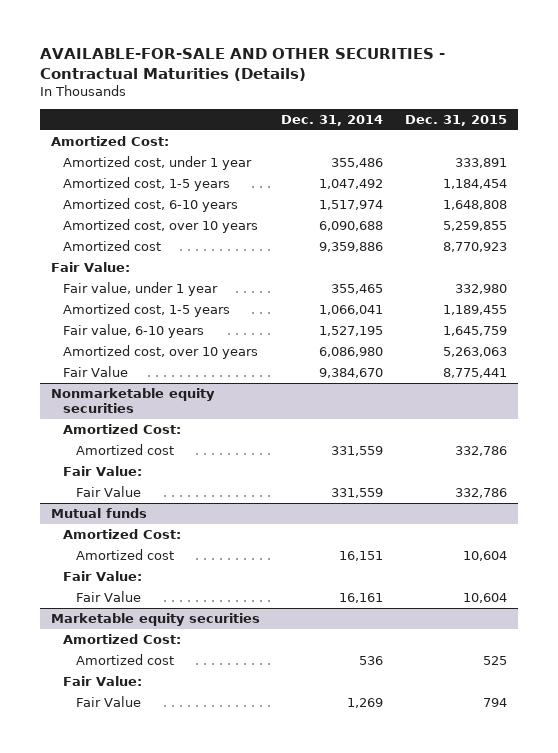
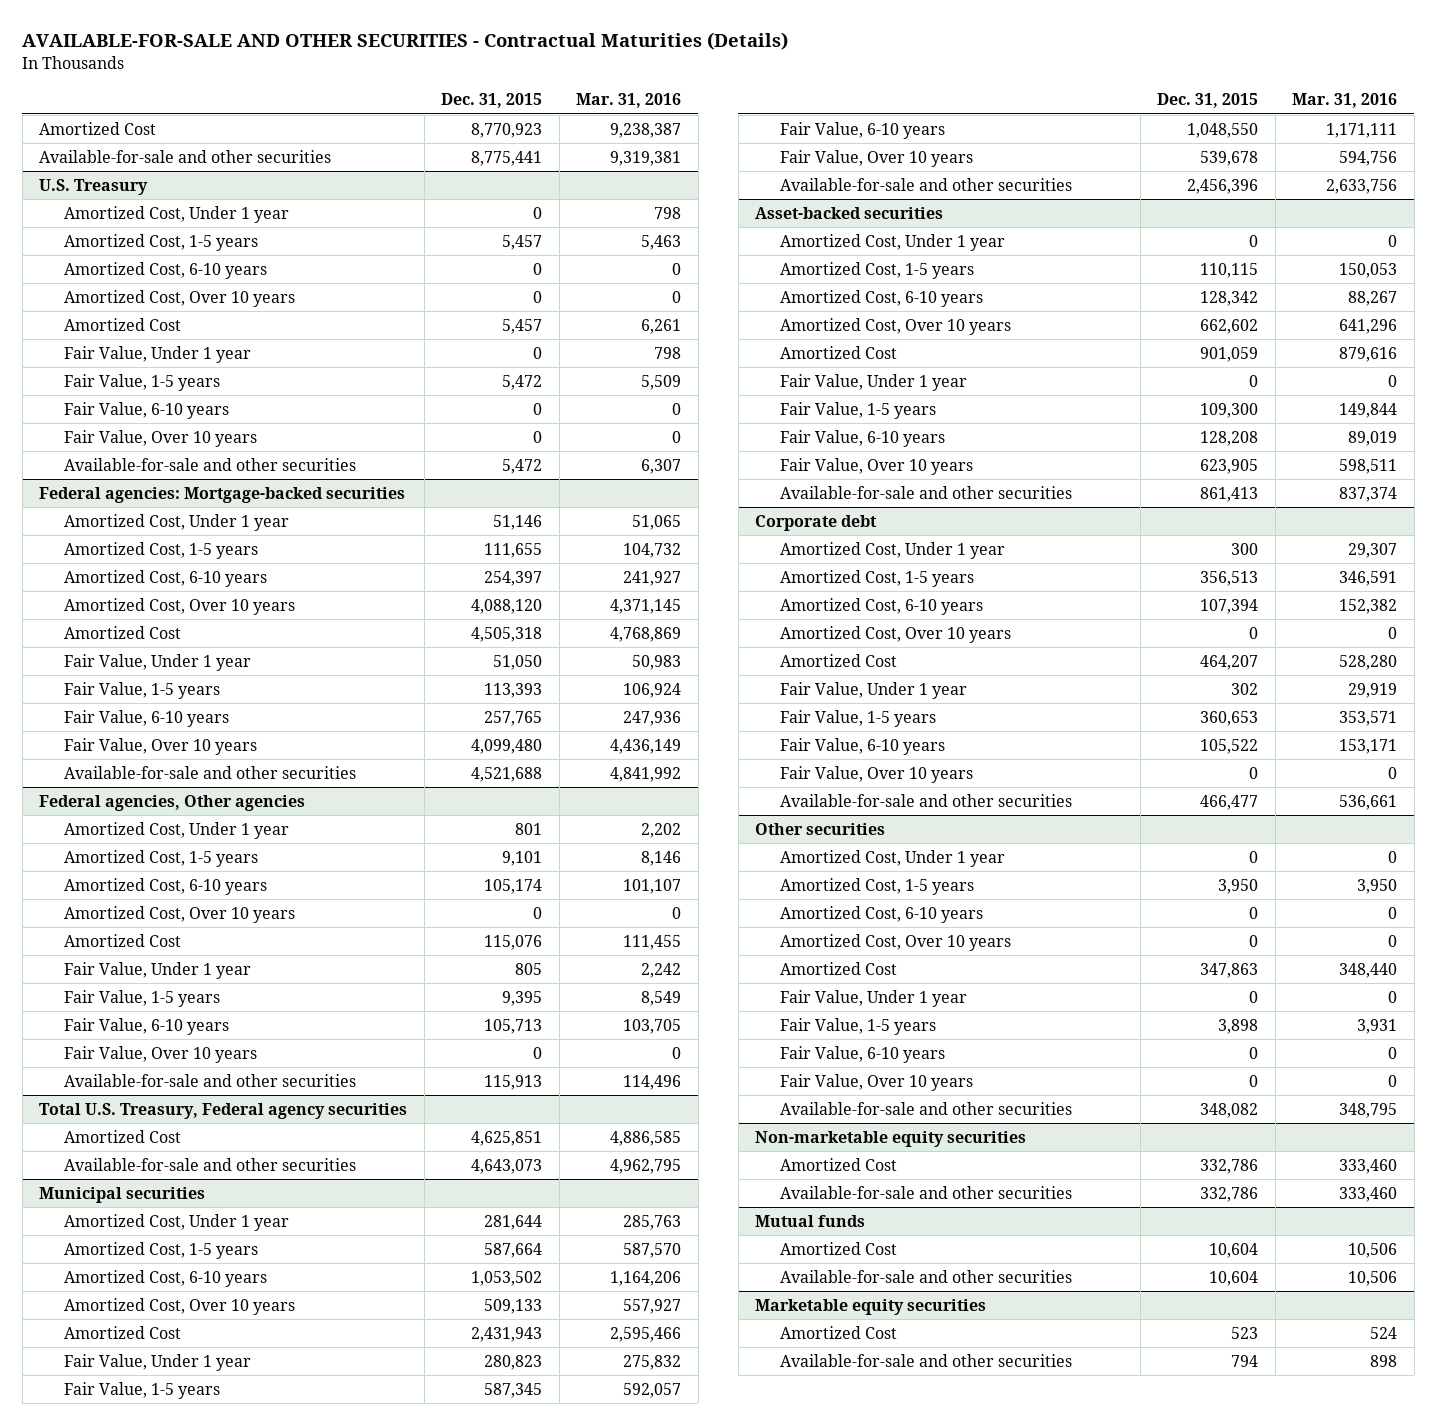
- | Dec. 31, 2014 | Dec. 31, 2015
+ | Dec. 31, 2015 | Mar. 31, 2016
- Amortized Cost:
- Amortized cost, under 1 year | 355,486 | 333,891
- Amortized cost, 1-5 years | 1,047,492 | 1,184,454
- Amortized cost, 6-10 years | 1,517,974 | 1,648,808
- Amortized cost, over 10 years | 6,090,688 | 5,259,855
- Amortized cost | 9,359,886 | 8,770,923
- Fair Value:
- Fair value, under 1 year | 355,465 | 332,980
- Amortized cost, 1-5 years | 1,066,041 | 1,189,455
- Fair value, 6-10 years | 1,527,195 | 1,645,759
- Amortized cost, over 10 years | 6,086,980 | 5,263,063
- Fair Value | 9,384,670 | 8,775,441
- Nonmarketable equity securities
- Amortized Cost:
- Amortized cost | 331,559 | 332,786
- Fair Value:
- Fair Value | 331,559 | 332,786
+ Amortized Cost | 8,770,923 | 9,238,387
+ Available-for-sale and other securities | 8,775,441 | 9,319,381
+ U.S. Treasury
+ Amortized Cost, Under 1 year | 0 | 798
+ Amortized Cost, 1-5 years | 5,457 | 5,463
+ Amortized Cost, 6-10 years | 0 | 0
+ Amortized Cost, Over 10 years | 0 | 0
+ Amortized Cost | 5,457 | 6,261
+ Fair Value, Under 1 year | 0 | 798
+ Fair Value, 1-5 years | 5,472 | 5,509
+ Fair Value, 6-10 years | 0 | 0
+ Fair Value, Over 10 years | 0 | 0
+ Available-for-sale and other securities | 5,472 | 6,307
+ Federal agencies: Mortgage-backed securities
+ Amortized Cost, Under 1 year | 51,146 | 51,065
+ Amortized Cost, 1-5 years | 111,655 | 104,732
+ Amortized Cost, 6-10 years | 254,397 | 241,927
+ Amortized Cost, Over 10 years | 4,088,120 | 4,371,145
+ Amortized Cost | 4,505,318 | 4,768,869
+ Fair Value, Under 1 year | 51,050 | 50,983
+ Fair Value, 1-5 years | 113,393 | 106,924
+ Fair Value, 6-10 years | 257,765 | 247,936
+ Fair Value, Over 10 years | 4,099,480 | 4,436,149
+ Available-for-sale and other securities | 4,521,688 | 4,841,992
+ Federal agencies, Other agencies
+ Amortized Cost, Under 1 year | 801 | 2,202
+ Amortized Cost, 1-5 years | 9,101 | 8,146
+ Amortized Cost, 6-10 years | 105,174 | 101,107
+ Amortized Cost, Over 10 years | 0 | 0
+ Amortized Cost | 115,076 | 111,455
+ Fair Value, Under 1 year | 805 | 2,242
+ Fair Value, 1-5 years | 9,395 | 8,549
+ Fair Value, 6-10 years | 105,713 | 103,705
+ Fair Value, Over 10 years | 0 | 0
+ Available-for-sale and other securities | 115,913 | 114,496
+ Total U.S. Treasury, Federal agency securities
+ Amortized Cost | 4,625,851 | 4,886,585
+ Available-for-sale and other securities | 4,643,073 | 4,962,795
+ Municipal securities
+ Amortized Cost, Under 1 year | 281,644 | 285,763
+ Amortized Cost, 1-5 years | 587,664 | 587,570
+ Amortized Cost, 6-10 years | 1,053,502 | 1,164,206
+ Amortized Cost, Over 10 years | 509,133 | 557,927
+ Amortized Cost | 2,431,943 | 2,595,466
+ Fair Value, Under 1 year | 280,823 | 275,832
+ Fair Value, 1-5 years | 587,345 | 592,057
+ Fair Value, 6-10 years | 1,048,550 | 1,171,111
+ Fair Value, Over 10 years | 539,678 | 594,756
+ Available-for-sale and other securities | 2,456,396 | 2,633,756
+ Asset-backed securities
+ Amortized Cost, Under 1 year | 0 | 0
+ Amortized Cost, 1-5 years | 110,115 | 150,053
+ Amortized Cost, 6-10 years | 128,342 | 88,267
+ Amortized Cost, Over 10 years | 662,602 | 641,296
+ Amortized Cost | 901,059 | 879,616
+ Fair Value, Under 1 year | 0 | 0
+ Fair Value, 1-5 years | 109,300 | 149,844
+ Fair Value, 6-10 years | 128,208 | 89,019
+ Fair Value, Over 10 years | 623,905 | 598,511
+ Available-for-sale and other securities | 861,413 | 837,374
+ Corporate debt
+ Amortized Cost, Under 1 year | 300 | 29,307
+ Amortized Cost, 1-5 years | 356,513 | 346,591
+ Amortized Cost, 6-10 years | 107,394 | 152,382
+ Amortized Cost, Over 10 years | 0 | 0
+ Amortized Cost | 464,207 | 528,280
+ Fair Value, Under 1 year | 302 | 29,919
+ Fair Value, 1-5 years | 360,653 | 353,571
+ Fair Value, 6-10 years | 105,522 | 153,171
+ Fair Value, Over 10 years | 0 | 0
+ Available-for-sale and other securities | 466,477 | 536,661
+ Other securities
+ Amortized Cost, Under 1 year | 0 | 0
+ Amortized Cost, 1-5 years | 3,950 | 3,950
+ Amortized Cost, 6-10 years | 0 | 0
+ Amortized Cost, Over 10 years | 0 | 0
+ Amortized Cost | 347,863 | 348,440
+ Fair Value, Under 1 year | 0 | 0
+ Fair Value, 1-5 years | 3,898 | 3,931
+ Fair Value, 6-10 years | 0 | 0
+ Fair Value, Over 10 years | 0 | 0
+ Available-for-sale and other securities | 348,082 | 348,795
+ Non-marketable equity securities
+ Amortized Cost | 332,786 | 333,460
+ Available-for-sale and other securities | 332,786 | 333,460
@ Mutual funds
- Amortized Cost:
- Amortized cost | 16,151 | 10,604
- Fair Value:
- Fair Value | 16,161 | 10,604
+ Amortized Cost | 10,604 | 10,506
+ Available-for-sale and other securities | 10,604 | 10,506
@ Marketable equity securities
- Amortized Cost:
- Amortized cost | 536 | 525
- Fair Value:
- Fair Value | 1,269 | 794
+ Amortized Cost | 523 | 524
+ Available-for-sale and other securities | 794 | 898

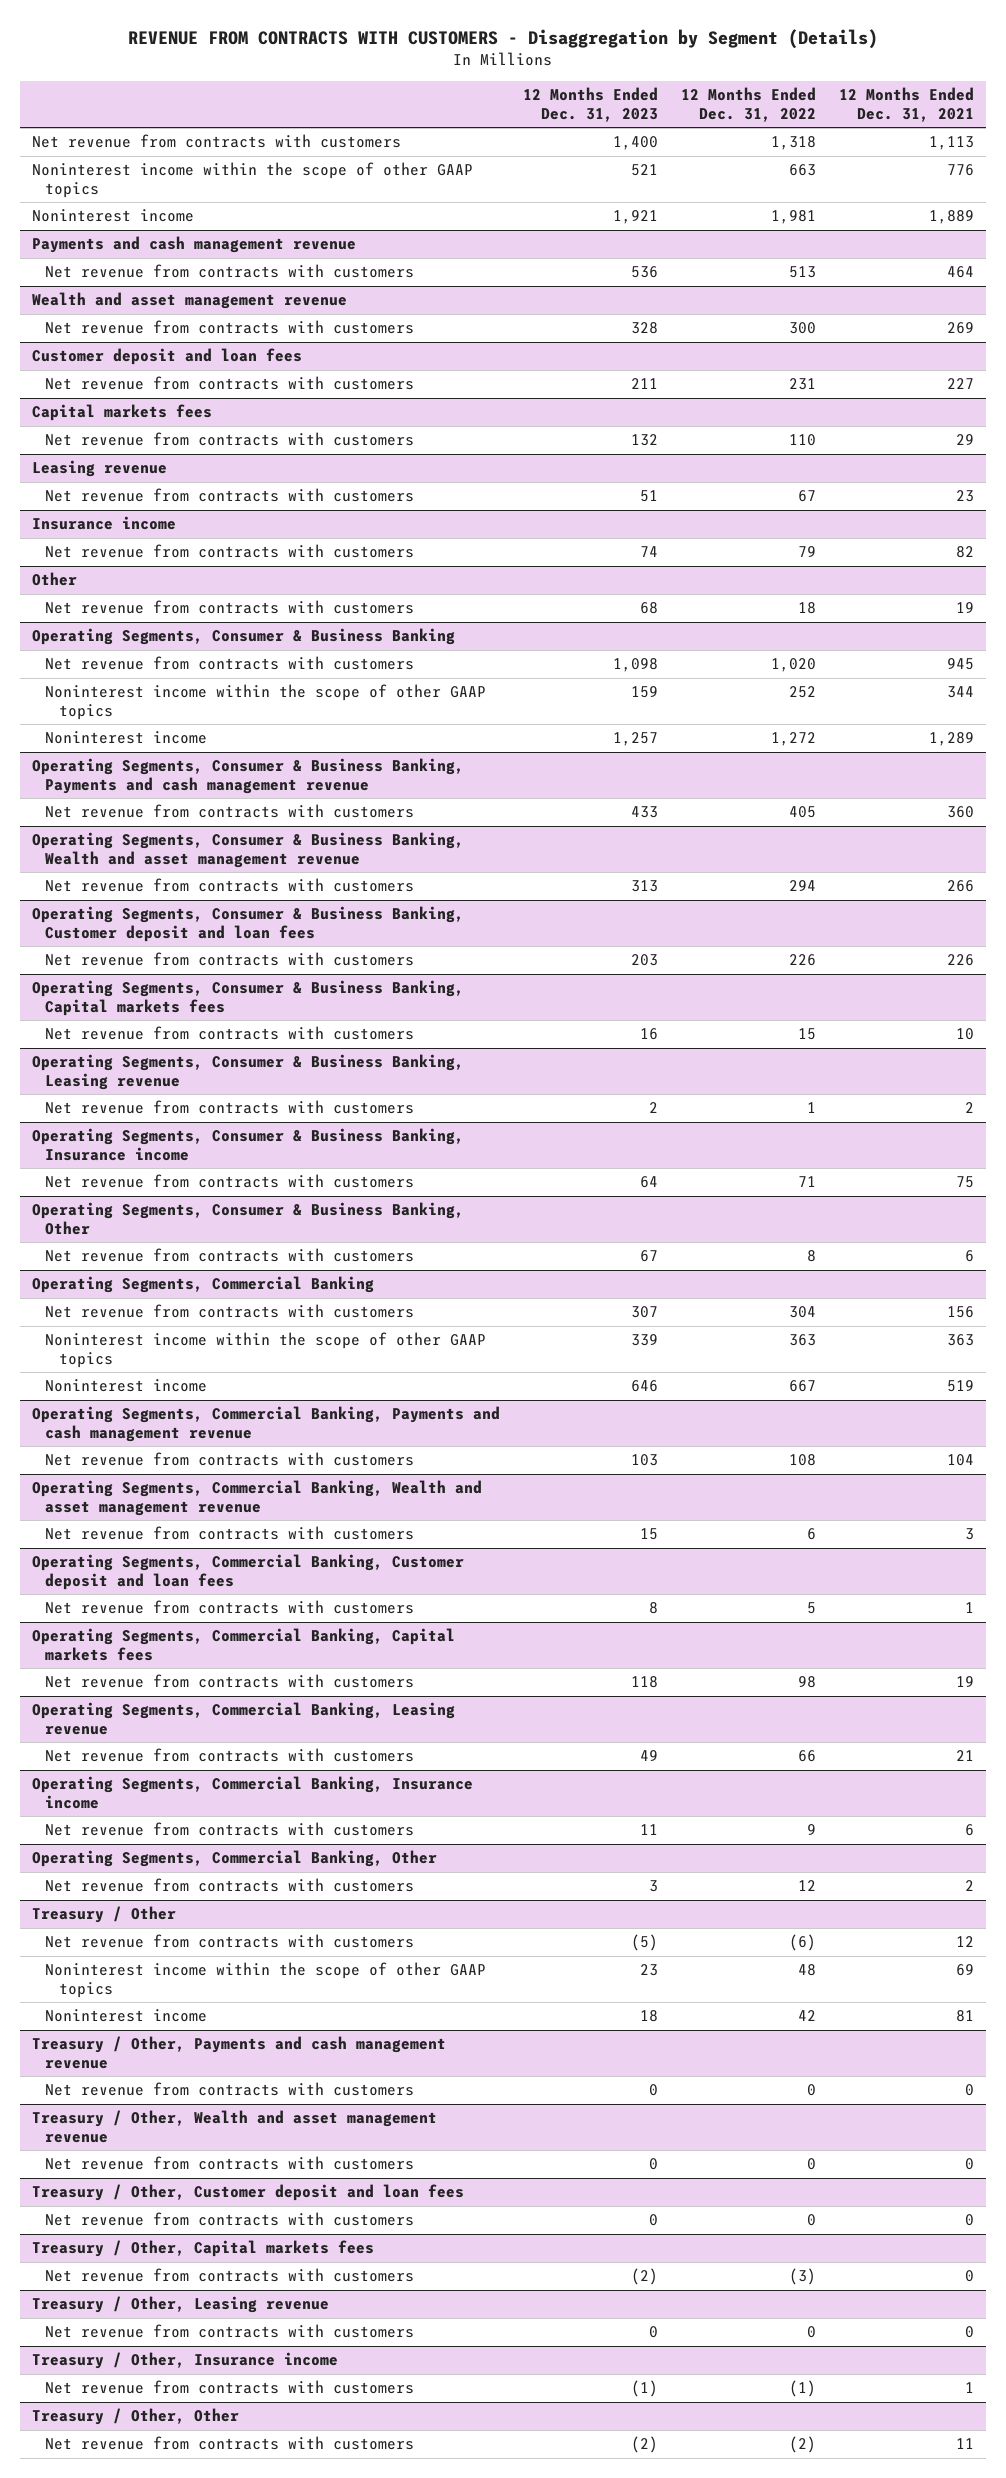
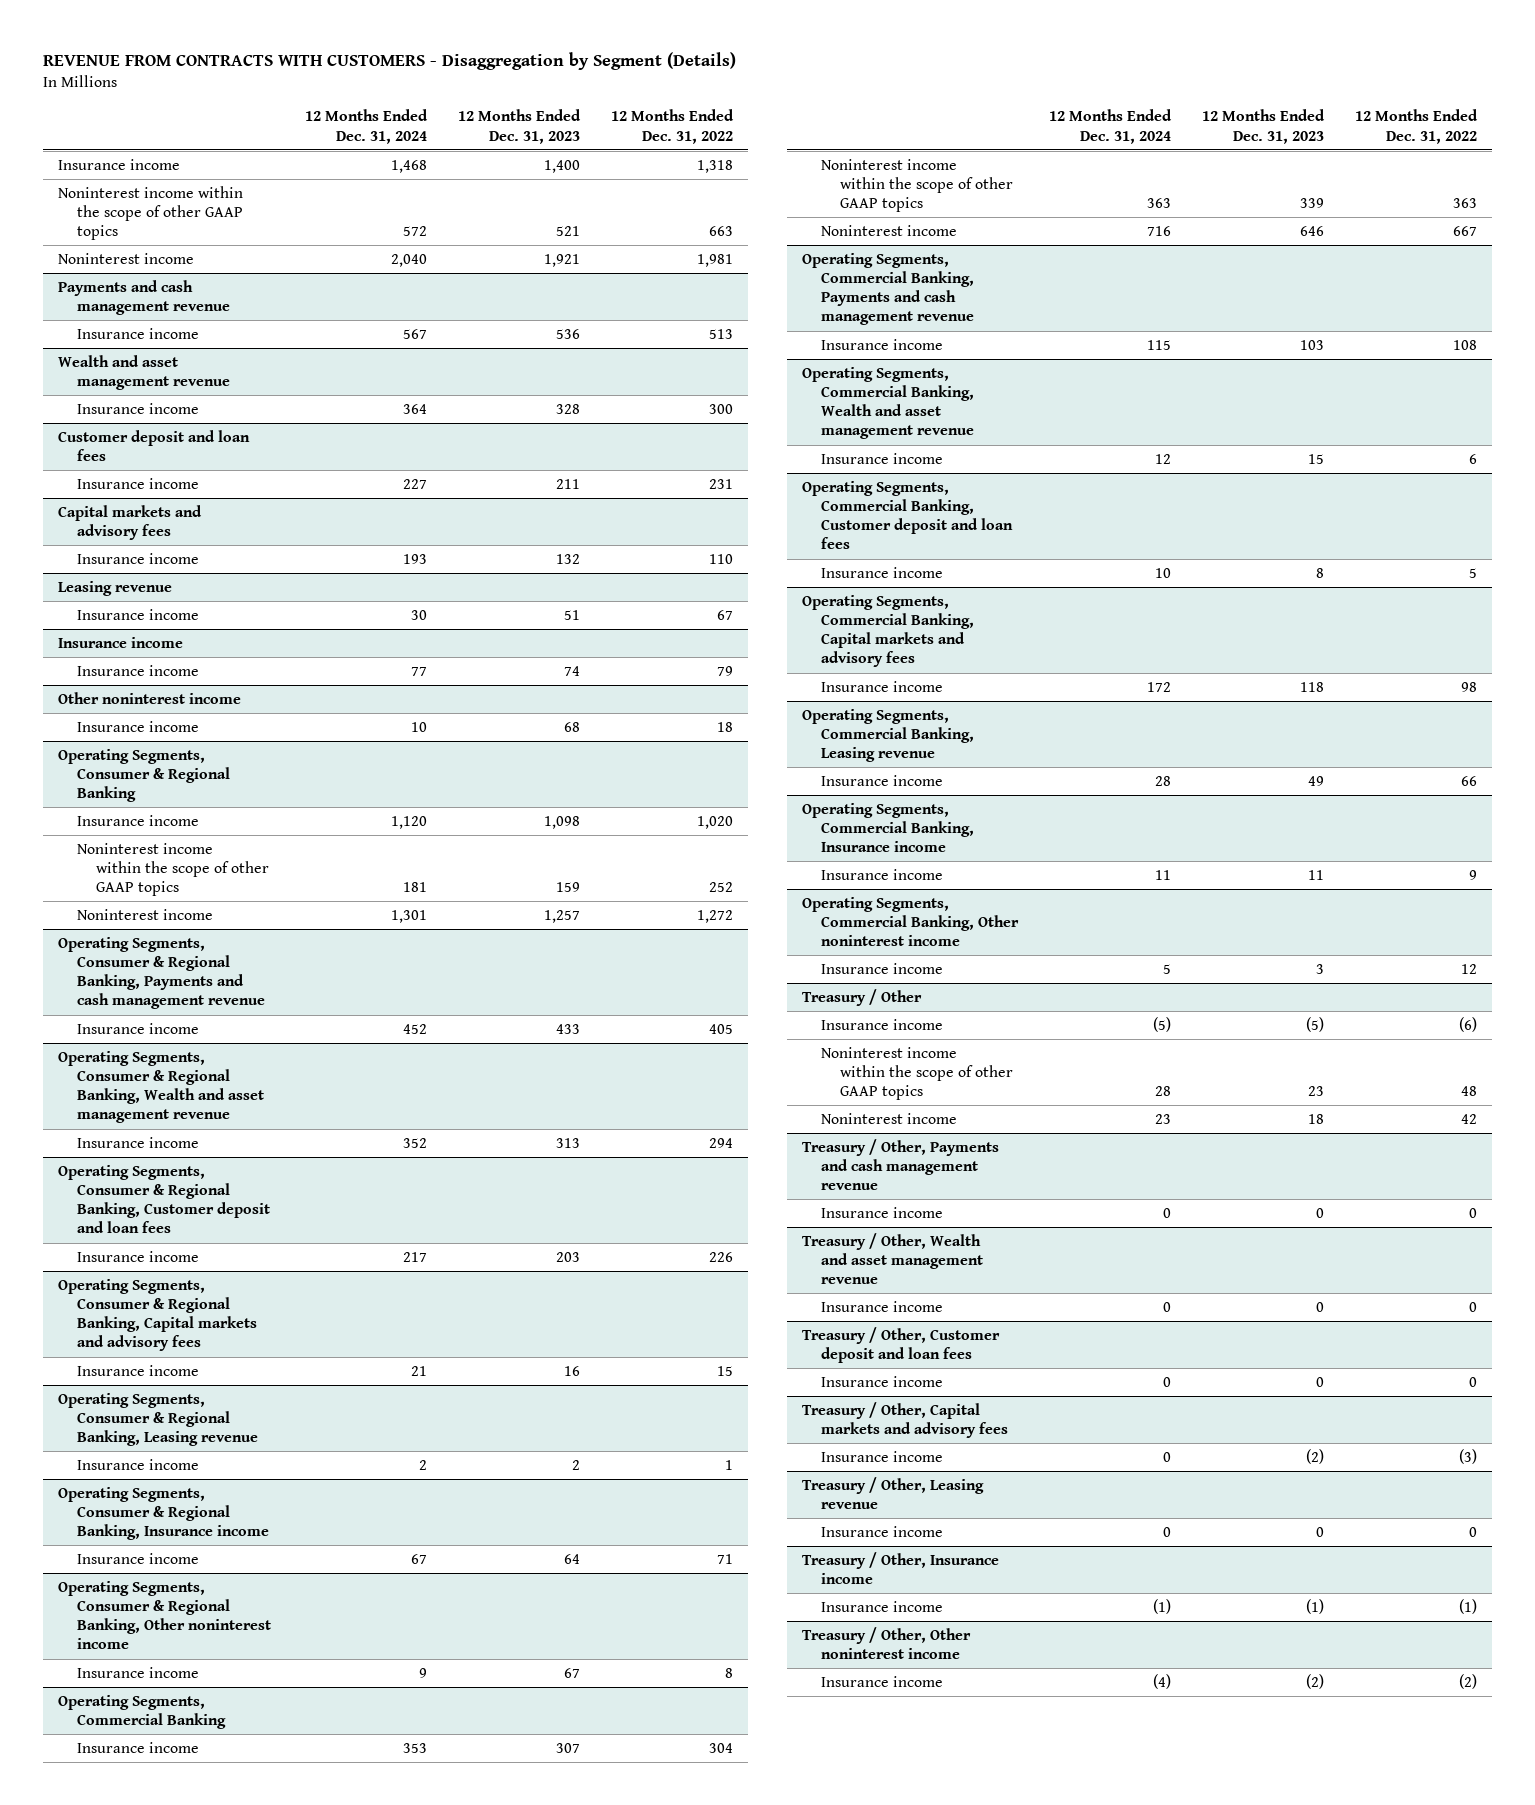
- | 12 Months Ended Dec. 31, 2023 | 12 Months Ended Dec. 31, 2022 | 12 Months Ended Dec. 31, 2021
+ | 12 Months Ended Dec. 31, 2024 | 12 Months Ended Dec. 31, 2023 | 12 Months Ended Dec. 31, 2022
- Net revenue from contracts with customers | 1,400 | 1,318 | 1,113
+ Insurance income | 1,468 | 1,400 | 1,318
@ Payments and cash management revenue
- Net revenue from contracts with customers | 536 | 513 | 464
+ Insurance income | 567 | 536 | 513
@ Wealth and asset management revenue
- Net revenue from contracts with customers | 328 | 300 | 269
+ Insurance income | 364 | 328 | 300
@ Customer deposit and loan fees
- Net revenue from contracts with customers | 211 | 231 | 227
- Capital markets fees
- Net revenue from contracts with customers | 132 | 110 | 29
@ Customer deposit and loan fees
+ Insurance income | 227 | 211 | 231
+ Capital markets and advisory fees
+ Insurance income | 193 | 132 | 110
@ Leasing revenue
- Net revenue from contracts with customers | 51 | 67 | 23
+ Insurance income | 30 | 51 | 67
@ Insurance income
- Net revenue from contracts with customers | 74 | 79 | 82
- Other
- Net revenue from contracts with customers | 68 | 18 | 19
- Operating Segments, Consumer & Business Banking
- Net revenue from contracts with customers | 1,098 | 1,020 | 945
@ Insurance income
+ Insurance income | 77 | 74 | 79
+ Other noninterest income
+ Insurance income | 10 | 68 | 18
+ Operating Segments, Consumer & Regional Banking
+ Insurance income | 1,120 | 1,098 | 1,020
- Operating Segments, Consumer & Business Banking, Payments and cash management revenue
- Net revenue from contracts with customers | 433 | 405 | 360
- Operating Segments, Consumer & Business Banking, Wealth and asset management revenue
- Net revenue from contracts with customers | 313 | 294 | 266
- Operating Segments, Consumer & Business Banking, Customer deposit and loan fees
- Net revenue from contracts with customers | 203 | 226 | 226
- Operating Segments, Consumer & Business Banking, Capital markets fees
- Net revenue from contracts with customers | 16 | 15 | 10
- Operating Segments, Consumer & Business Banking, Leasing revenue
- Net revenue from contracts with customers | 2 | 1 | 2
- Operating Segments, Consumer & Business Banking, Insurance income
- Net revenue from contracts with customers | 64 | 71 | 75
- Operating Segments, Consumer & Business Banking, Other
- Net revenue from contracts with customers | 67 | 8 | 6
+ Operating Segments, Consumer & Regional Banking, Payments and cash management revenue
+ Insurance income | 452 | 433 | 405
+ Operating Segments, Consumer & Regional Banking, Wealth and asset management revenue
+ Insurance income | 352 | 313 | 294
+ Operating Segments, Consumer & Regional Banking, Customer deposit and loan fees
+ Insurance income | 217 | 203 | 226
+ Operating Segments, Consumer & Regional Banking, Capital markets and advisory fees
+ Insurance income | 21 | 16 | 15
+ Operating Segments, Consumer & Regional Banking, Leasing revenue
+ Insurance income | 2 | 2 | 1
+ Operating Segments, Consumer & Regional Banking, Insurance income
+ Insurance income | 67 | 64 | 71
+ Operating Segments, Consumer & Regional Banking, Other noninterest income
+ Insurance income | 9 | 67 | 8
@ Operating Segments, Commercial Banking
- Net revenue from contracts with customers | 307 | 304 | 156
+ Insurance income | 353 | 307 | 304
@ Operating Segments, Commercial Banking, Payments and cash management revenue
- Net revenue from contracts with customers | 103 | 108 | 104
+ Insurance income | 115 | 103 | 108
@ Operating Segments, Commercial Banking, Wealth and asset management revenue
- Net revenue from contracts with customers | 15 | 6 | 3
+ Insurance income | 12 | 15 | 6
@ Operating Segments, Commercial Banking, Customer deposit and loan fees
- Net revenue from contracts with customers | 8 | 5 | 1
- Operating Segments, Commercial Banking, Capital markets fees
- Net revenue from contracts with customers | 118 | 98 | 19
@ Operating Segments, Commercial Banking, Customer deposit and loan fees
+ Insurance income | 10 | 8 | 5
+ Operating Segments, Commercial Banking, Capital markets and advisory fees
+ Insurance income | 172 | 118 | 98
@ Operating Segments, Commercial Banking, Leasing revenue
- Net revenue from contracts with customers | 49 | 66 | 21
+ Insurance income | 28 | 49 | 66
@ Operating Segments, Commercial Banking, Insurance income
- Net revenue from contracts with customers | 11 | 9 | 6
- Operating Segments, Commercial Banking, Other
- Net revenue from contracts with customers | 3 | 12 | 2
@ Operating Segments, Commercial Banking, Insurance income
+ Insurance income | 11 | 11 | 9
+ Operating Segments, Commercial Banking, Other noninterest income
+ Insurance income | 5 | 3 | 12
@ Treasury / Other
- Net revenue from contracts with customers | (5) | (6) | 12
+ Insurance income | (5) | (5) | (6)
@ Treasury / Other, Payments and cash management revenue
- Net revenue from contracts with customers | 0 | 0 | 0
+ Insurance income | 0 | 0 | 0
@ Treasury / Other, Wealth and asset management revenue
- Net revenue from contracts with customers | 0 | 0 | 0
+ Insurance income | 0 | 0 | 0
@ Treasury / Other, Customer deposit and loan fees
- Net revenue from contracts with customers | 0 | 0 | 0
- Treasury / Other, Capital markets fees
- Net revenue from contracts with customers | (2) | (3) | 0
@ Treasury / Other, Customer deposit and loan fees
+ Insurance income | 0 | 0 | 0
+ Treasury / Other, Capital markets and advisory fees
+ Insurance income | 0 | (2) | (3)
@ Treasury / Other, Leasing revenue
- Net revenue from contracts with customers | 0 | 0 | 0
+ Insurance income | 0 | 0 | 0
@ Treasury / Other, Insurance income
- Net revenue from contracts with customers | (1) | (1) | 1
- Treasury / Other, Other
- Net revenue from contracts with customers | (2) | (2) | 11
@ Treasury / Other, Insurance income
+ Insurance income | (1) | (1) | (1)
+ Treasury / Other, Other noninterest income
+ Insurance income | (4) | (2) | (2)

